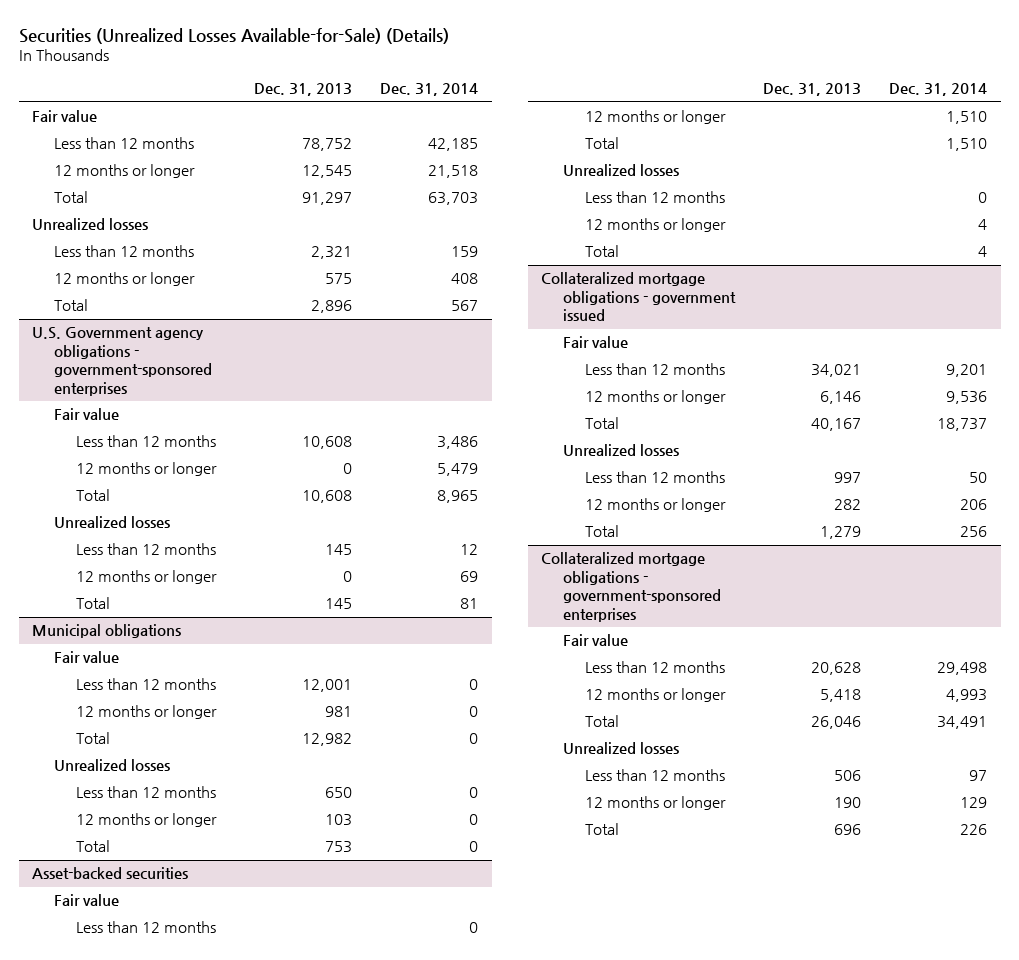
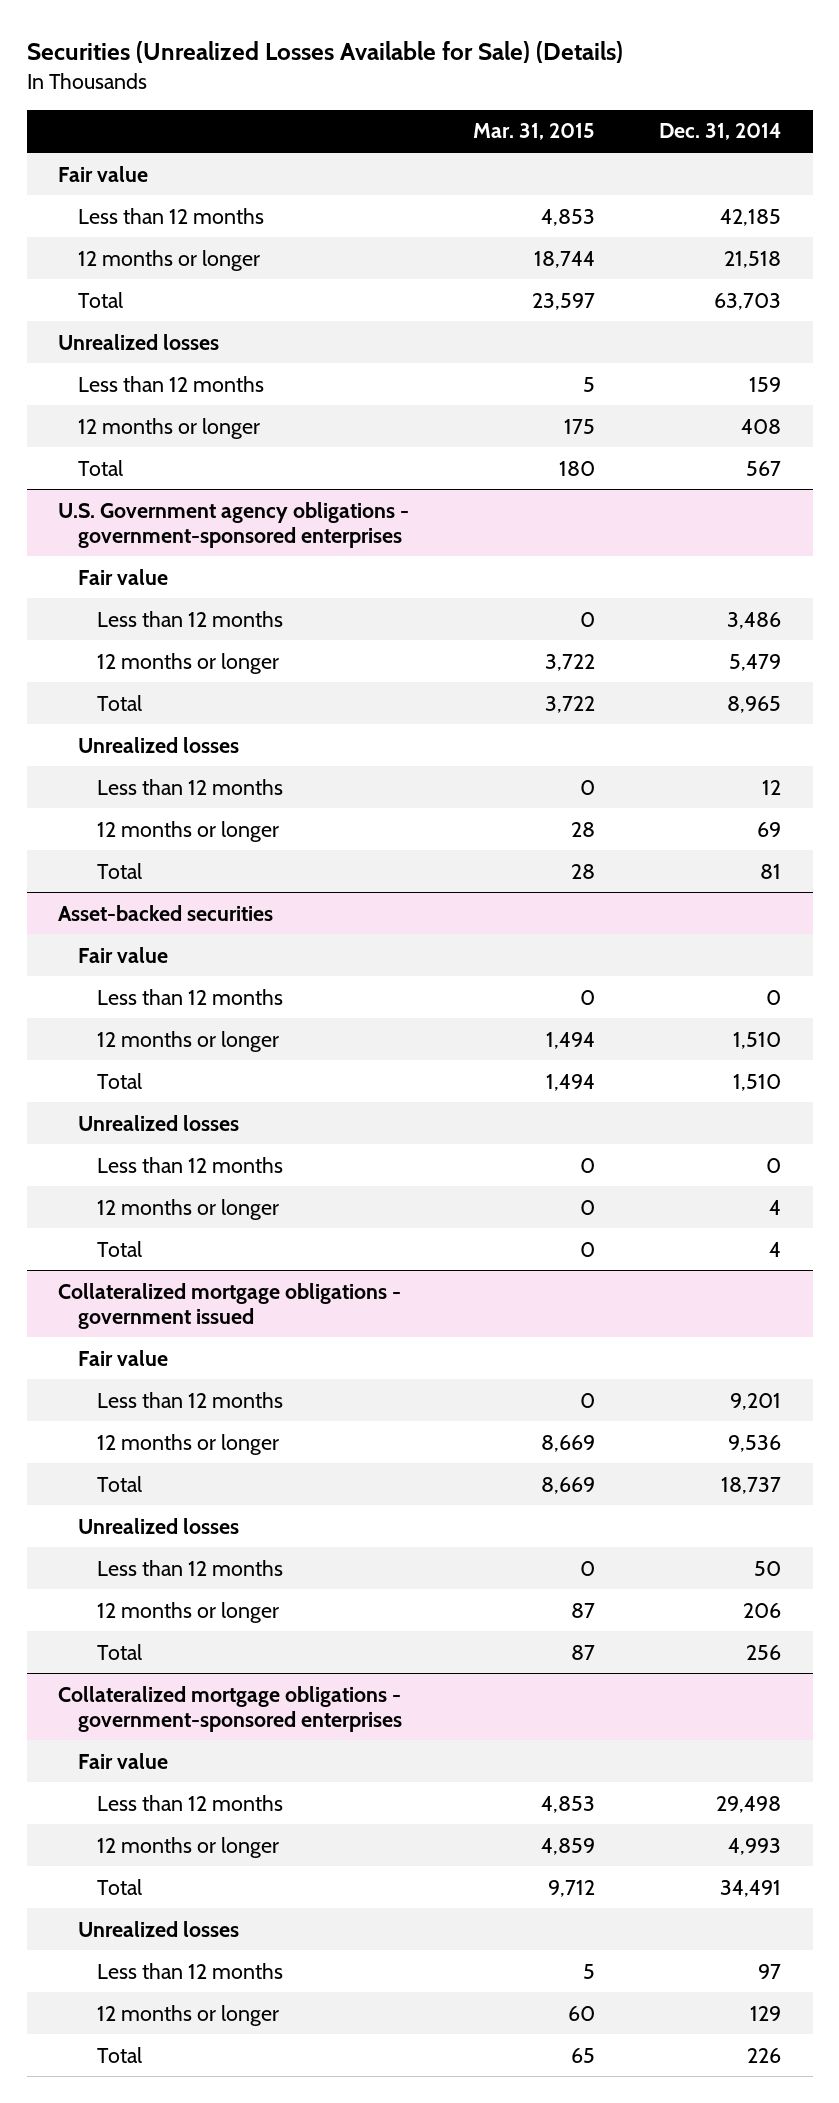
- Securities (Unrealized Losses Available-for-Sale) (Details)
+ Securities (Unrealized Losses Available for Sale) (Details)
- | Dec. 31, 2013 | Dec. 31, 2014
+ | Mar. 31, 2015 | Dec. 31, 2014
- Municipal obligations
- Fair value
- Less than 12 months | 12,001 | 0
- 12 months or longer | 981 | 0
- Total | 12,982 | 0
- Unrealized losses
- Less than 12 months | 650 | 0
- 12 months or longer | 103 | 0
- Total | 753 | 0

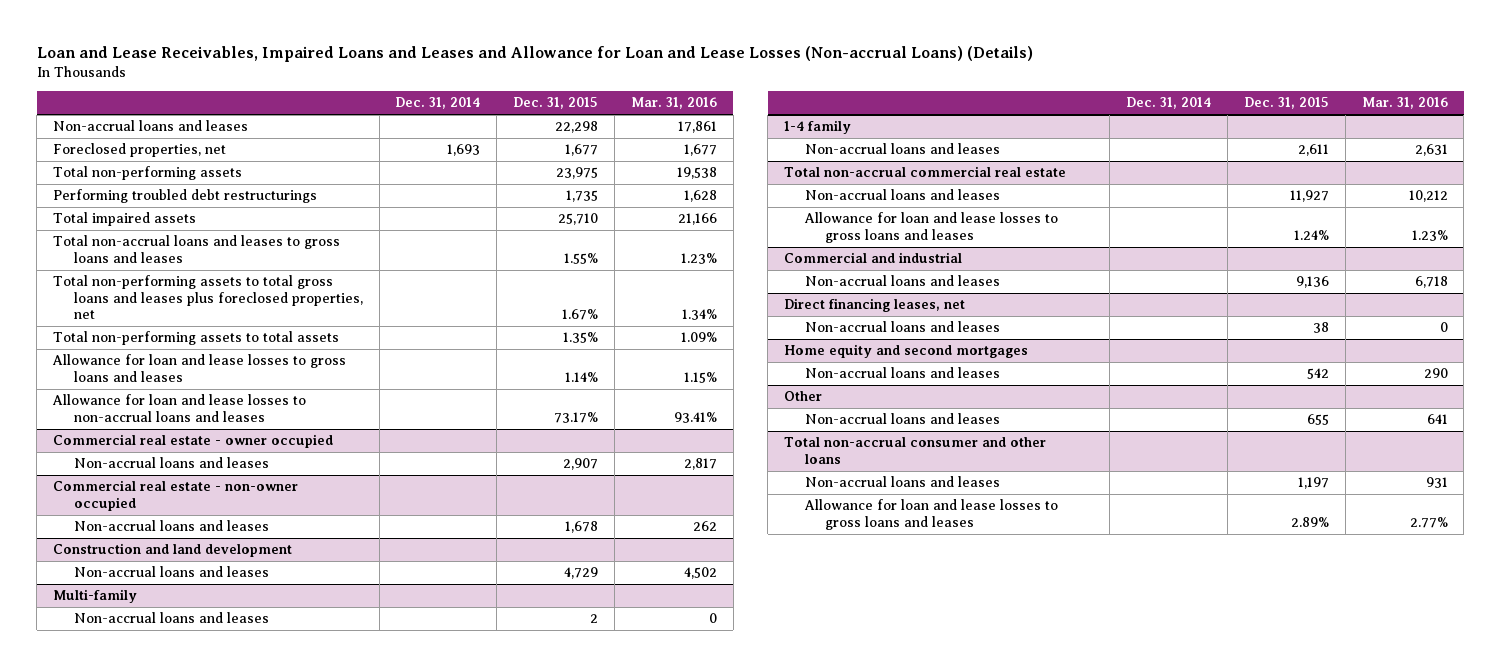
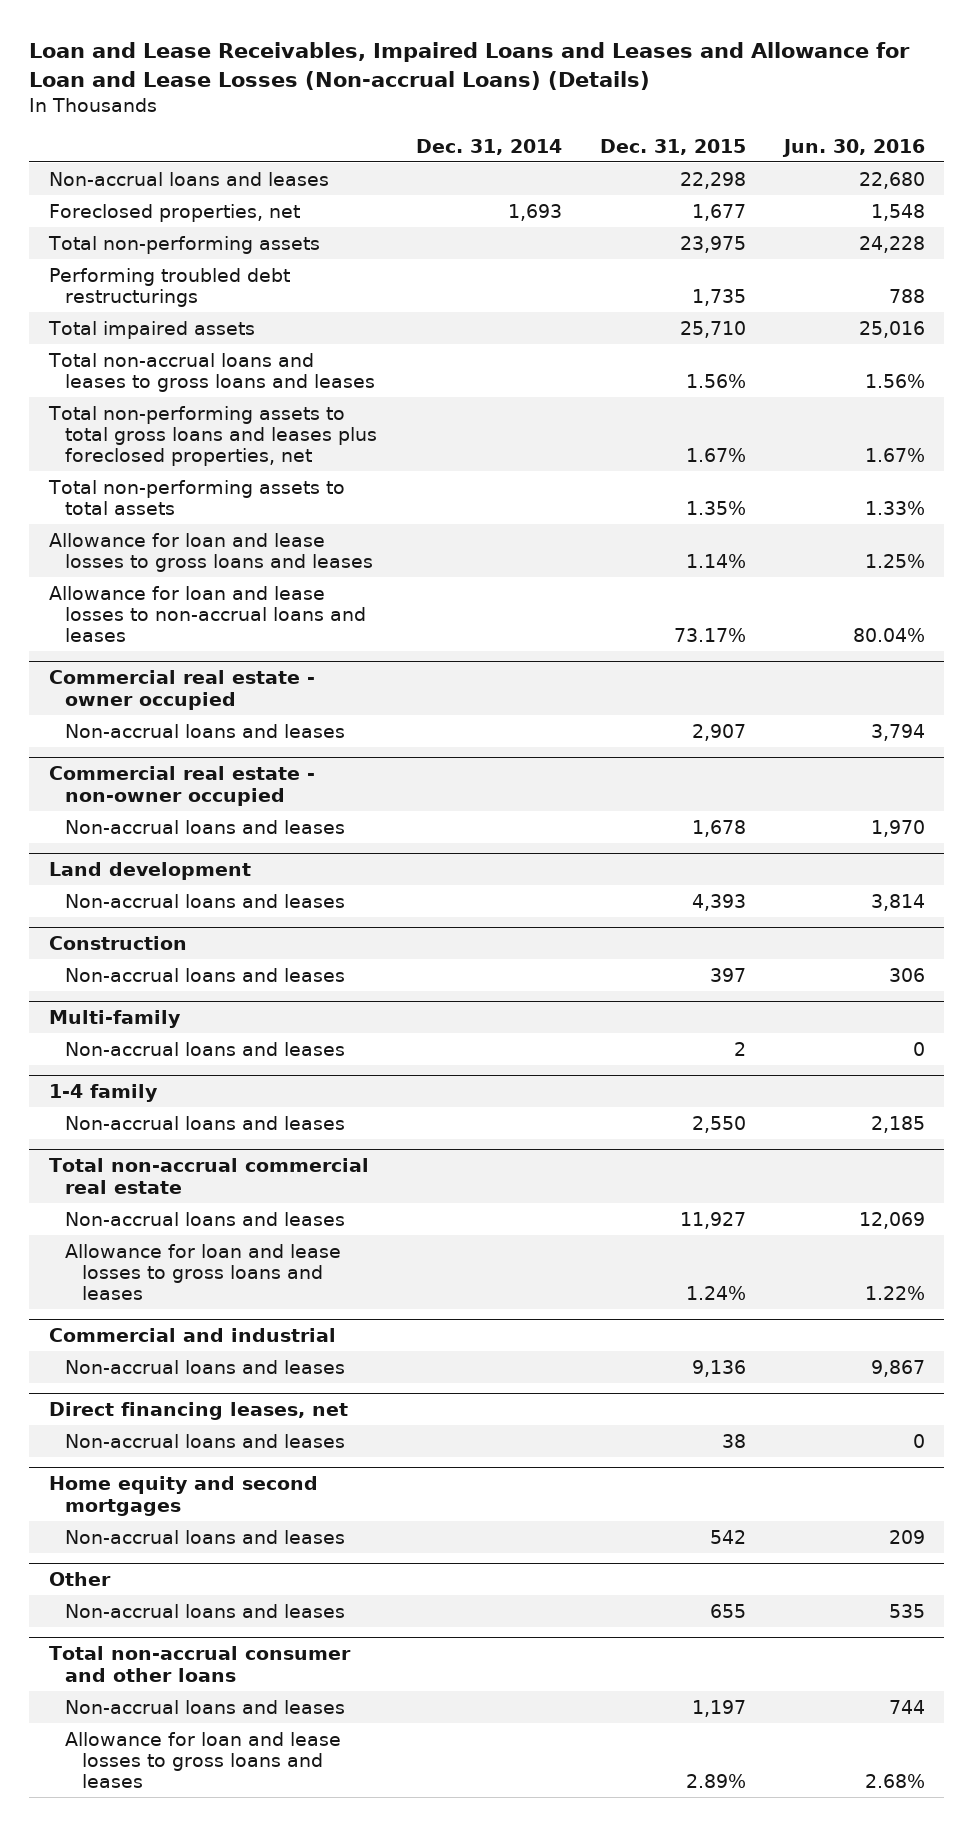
- | Dec. 31, 2014 | Dec. 31, 2015 | Mar. 31, 2016
+ | Dec. 31, 2014 | Dec. 31, 2015 | Jun. 30, 2016
- Total non-accrual loans and leases to gross loans and leases | | 1.55% | 1.23%
+ Total non-accrual loans and leases to gross loans and leases | | 1.56% | 1.56%
- Construction and land development
- Non-accrual loans and leases | | 4,729 | 4,502
+ Land development
+ Non-accrual loans and leases | | 4,393 | 3,814
+ Construction
+ Non-accrual loans and leases | | 397 | 306
@ 1-4 family
- Non-accrual loans and leases | | 2,611 | 2,631
+ Non-accrual loans and leases | | 2,550 | 2,185

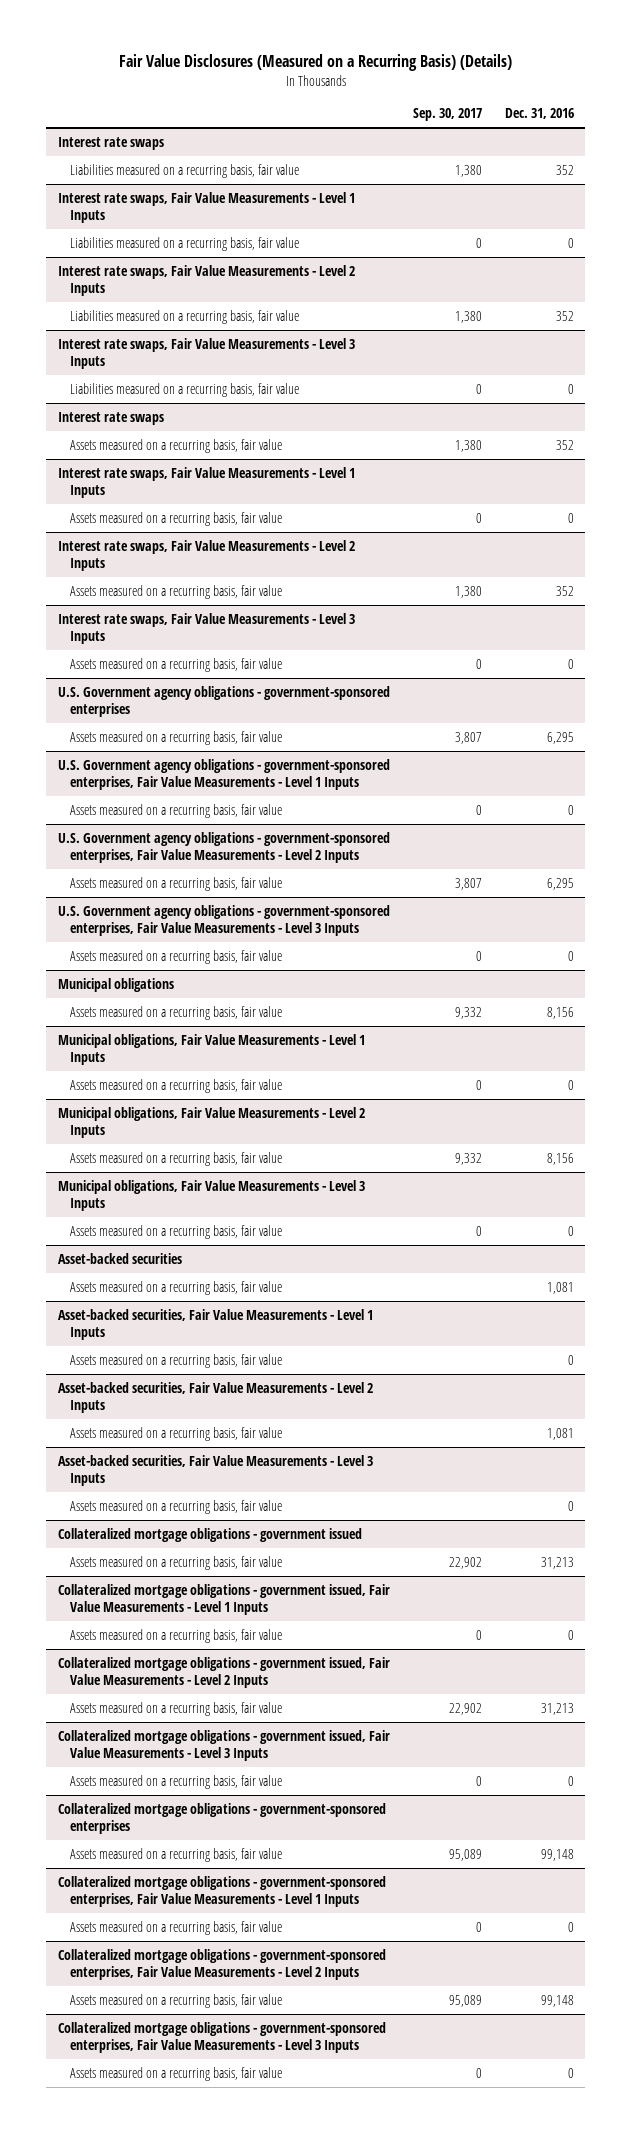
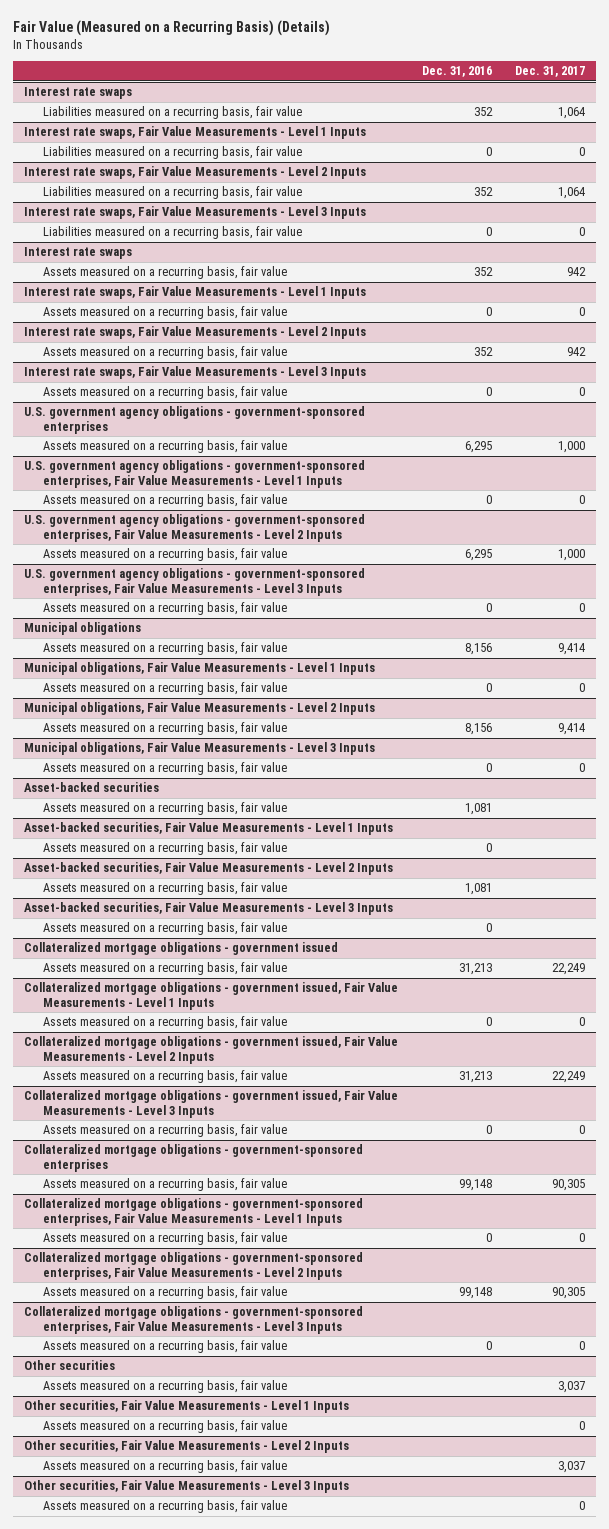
- Fair Value Disclosures (Measured on a Recurring Basis) (Details)
+ Fair Value (Measured on a Recurring Basis) (Details)
- | Sep. 30, 2017 | Dec. 31, 2016
+ | Dec. 31, 2016 | Dec. 31, 2017
- U.S. Government agency obligations - government-sponsored enterprises
+ U.S. government agency obligations - government-sponsored enterprises
- U.S. Government agency obligations - government-sponsored enterprises, Fair Value Measurements - Level 1 Inputs
+ U.S. government agency obligations - government-sponsored enterprises, Fair Value Measurements - Level 1 Inputs
- U.S. Government agency obligations - government-sponsored enterprises, Fair Value Measurements - Level 2 Inputs
+ U.S. government agency obligations - government-sponsored enterprises, Fair Value Measurements - Level 2 Inputs
- U.S. Government agency obligations - government-sponsored enterprises, Fair Value Measurements - Level 3 Inputs
+ U.S. government agency obligations - government-sponsored enterprises, Fair Value Measurements - Level 3 Inputs
+ Other securities
+ Assets measured on a recurring basis, fair value | | 3,037
+ Other securities, Fair Value Measurements - Level 1 Inputs
+ Assets measured on a recurring basis, fair value | | 0
+ Other securities, Fair Value Measurements - Level 2 Inputs
+ Assets measured on a recurring basis, fair value | | 3,037
+ Other securities, Fair Value Measurements - Level 3 Inputs
+ Assets measured on a recurring basis, fair value | | 0

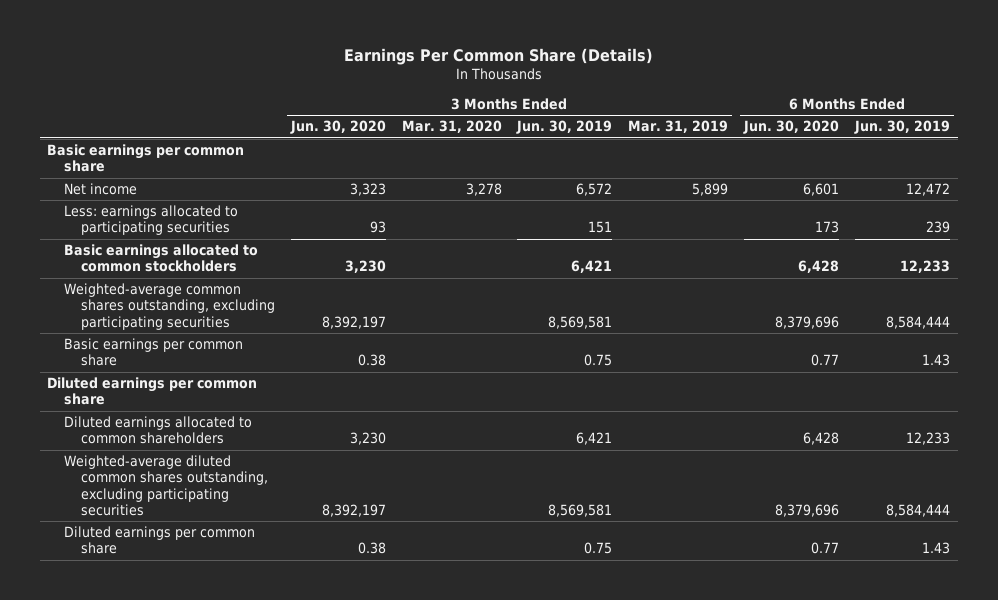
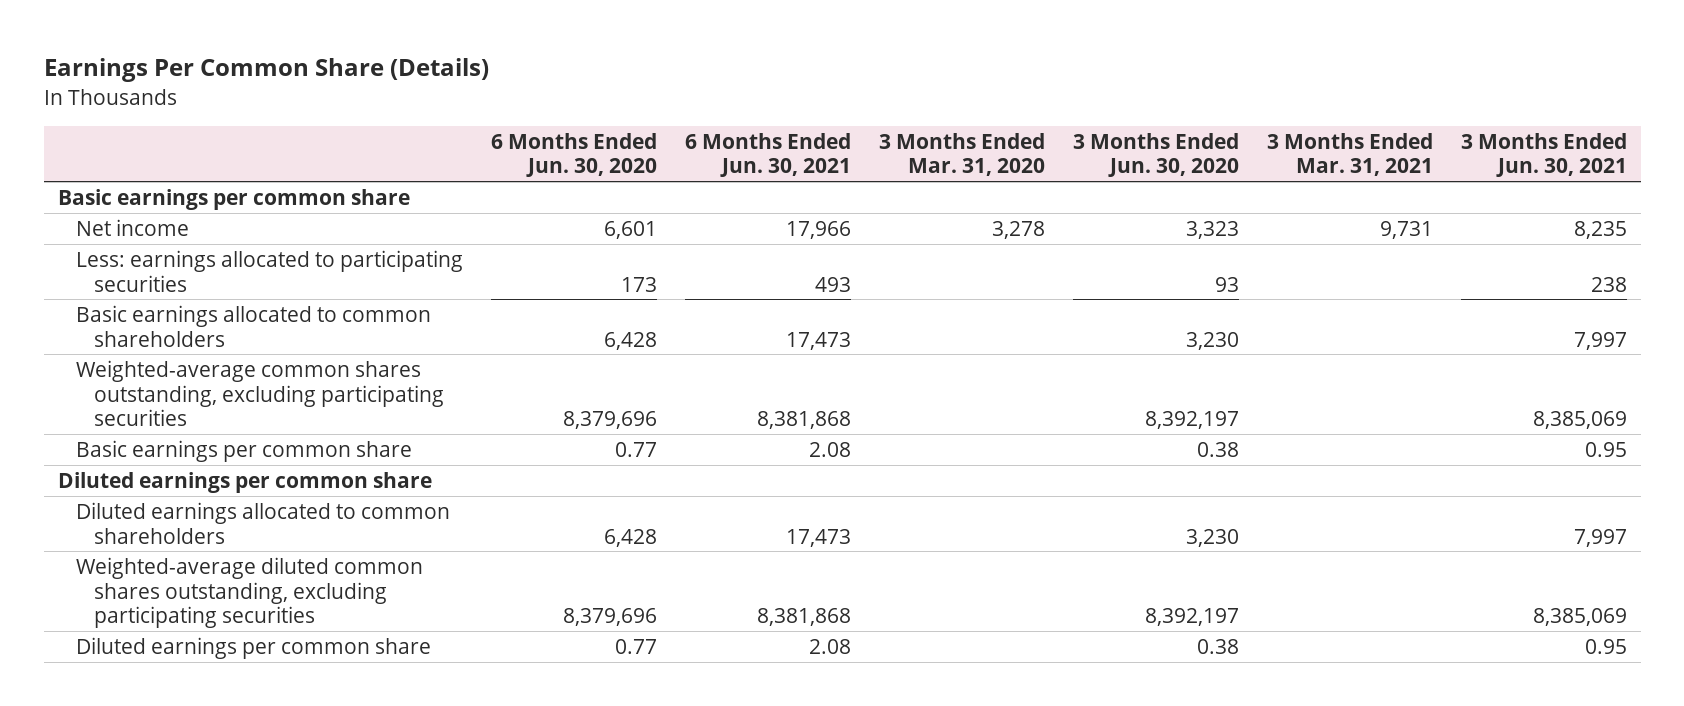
- | 3 Months Ended Jun. 30, 2020 | 3 Months Ended Mar. 31, 2020 | 3 Months Ended Jun. 30, 2019 | 3 Months Ended Mar. 31, 2019 | 6 Months Ended Jun. 30, 2020 | 6 Months Ended Jun. 30, 2019
+ | 6 Months Ended Jun. 30, 2020 | 6 Months Ended Jun. 30, 2021 | 3 Months Ended Mar. 31, 2020 | 3 Months Ended Jun. 30, 2020 | 3 Months Ended Mar. 31, 2021 | 3 Months Ended Jun. 30, 2021
- Basic earnings allocated to common stockholders | 3,230 | | 6,421 | | 6,428 | 12,233
+ Basic earnings allocated to common shareholders | 6,428 | 17,473 | | 3,230 | | 7,997

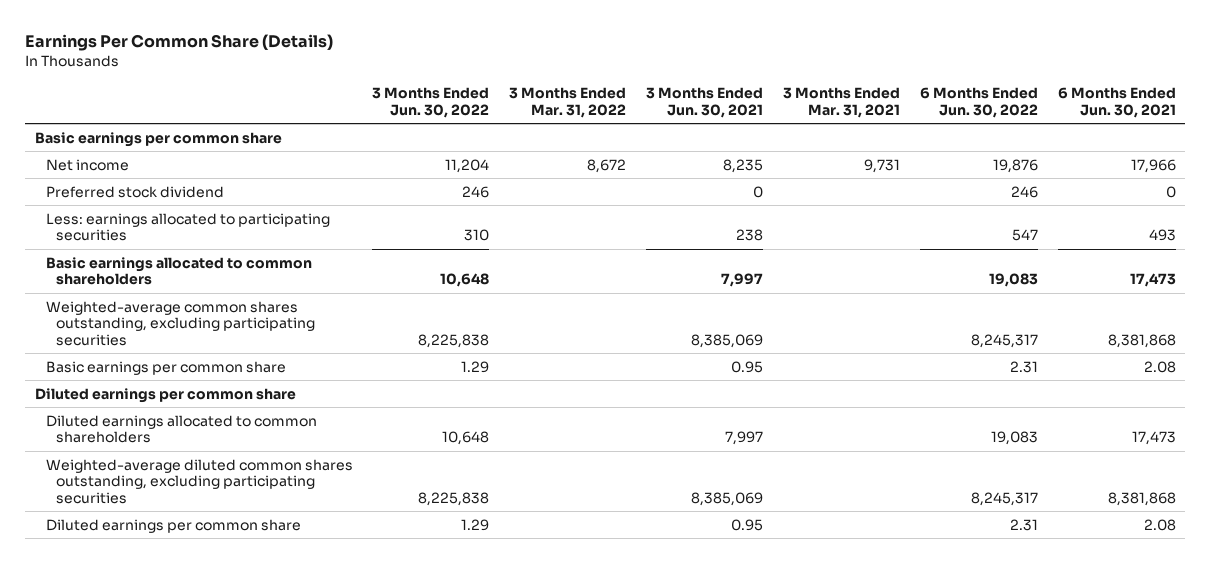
- | 6 Months Ended Jun. 30, 2020 | 6 Months Ended Jun. 30, 2021 | 3 Months Ended Mar. 31, 2020 | 3 Months Ended Jun. 30, 2020 | 3 Months Ended Mar. 31, 2021 | 3 Months Ended Jun. 30, 2021
+ | 3 Months Ended Jun. 30, 2022 | 3 Months Ended Mar. 31, 2022 | 3 Months Ended Jun. 30, 2021 | 3 Months Ended Mar. 31, 2021 | 6 Months Ended Jun. 30, 2022 | 6 Months Ended Jun. 30, 2021
+ Preferred stock dividend | 246 | | 0 | | 246 | 0

